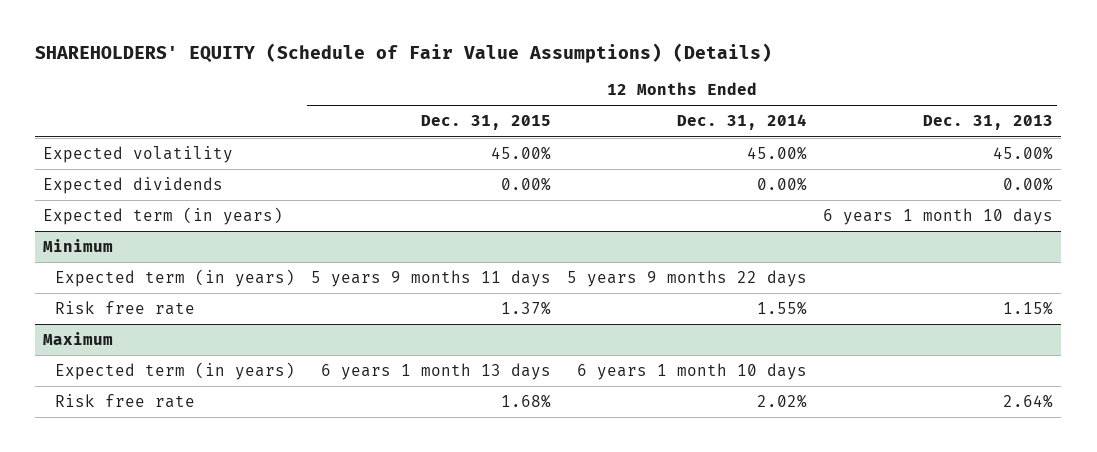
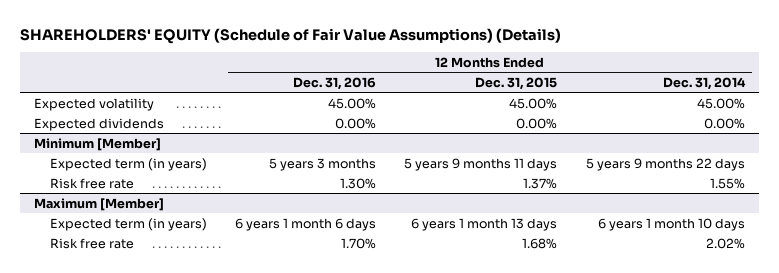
- | 12 Months Ended Dec. 31, 2015 | 12 Months Ended Dec. 31, 2014 | 12 Months Ended Dec. 31, 2013
+ | 12 Months Ended Dec. 31, 2016 | 12 Months Ended Dec. 31, 2015 | 12 Months Ended Dec. 31, 2014
- Expected term (in years) | | | 6 years 1 month 10 days
- Minimum
+ Minimum [Member]
- Maximum
+ Maximum [Member]

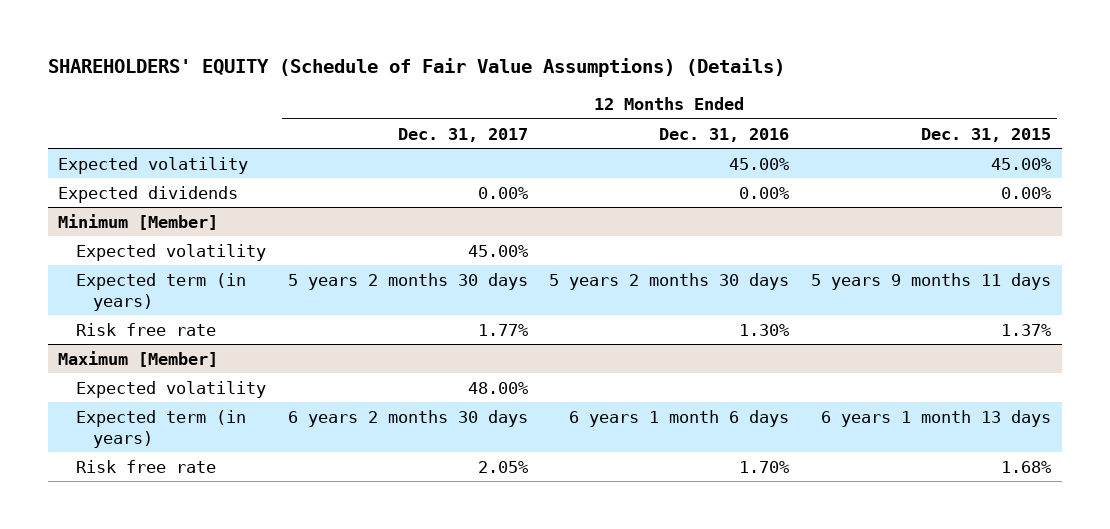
- | 12 Months Ended Dec. 31, 2016 | 12 Months Ended Dec. 31, 2015 | 12 Months Ended Dec. 31, 2014
+ | 12 Months Ended Dec. 31, 2017 | 12 Months Ended Dec. 31, 2016 | 12 Months Ended Dec. 31, 2015
@ Minimum [Member]
- Expected term (in years) | 5 years 3 months | 5 years 9 months 11 days | 5 years 9 months 22 days
+ Expected volatility | 45.00% | |
+ Expected term (in years) | 5 years 2 months 30 days | 5 years 2 months 30 days | 5 years 9 months 11 days
@ Maximum [Member]
+ Expected volatility | 48.00% | |

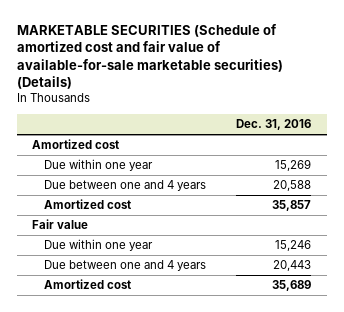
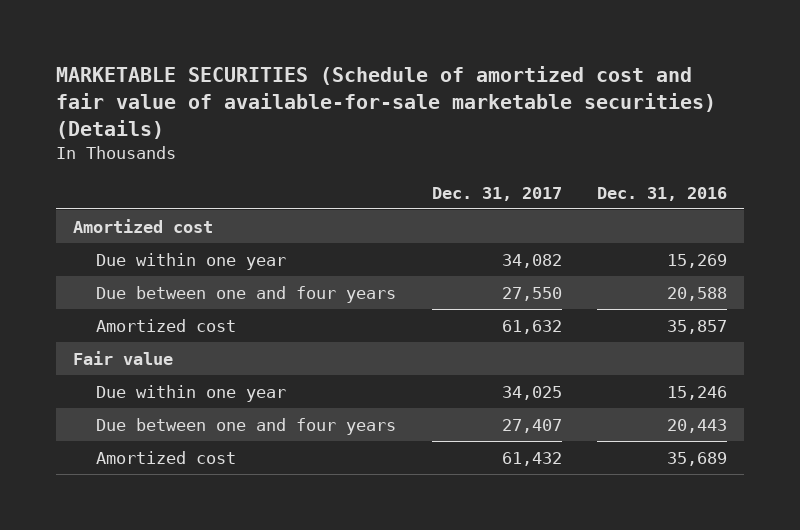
- | Dec. 31, 2016
+ | Dec. 31, 2017 | Dec. 31, 2016
- Due between one and 4 years | 20,588
+ Due between one and four years | 27,550 | 20,588
- Due between one and 4 years | 20,443
+ Due between one and four years | 27,407 | 20,443

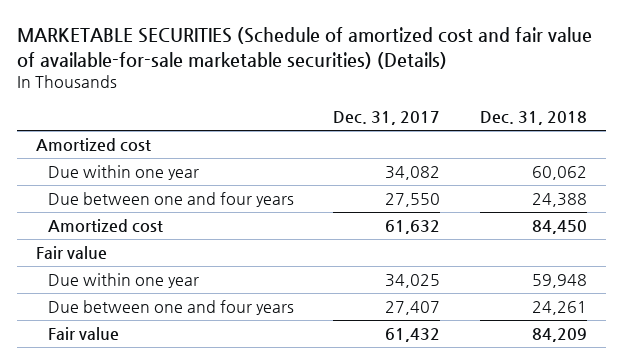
- | Dec. 31, 2017 | Dec. 31, 2016
+ | Dec. 31, 2017 | Dec. 31, 2018
- Amortized cost | 61,432 | 35,689
+ Fair value | 61,432 | 84,209

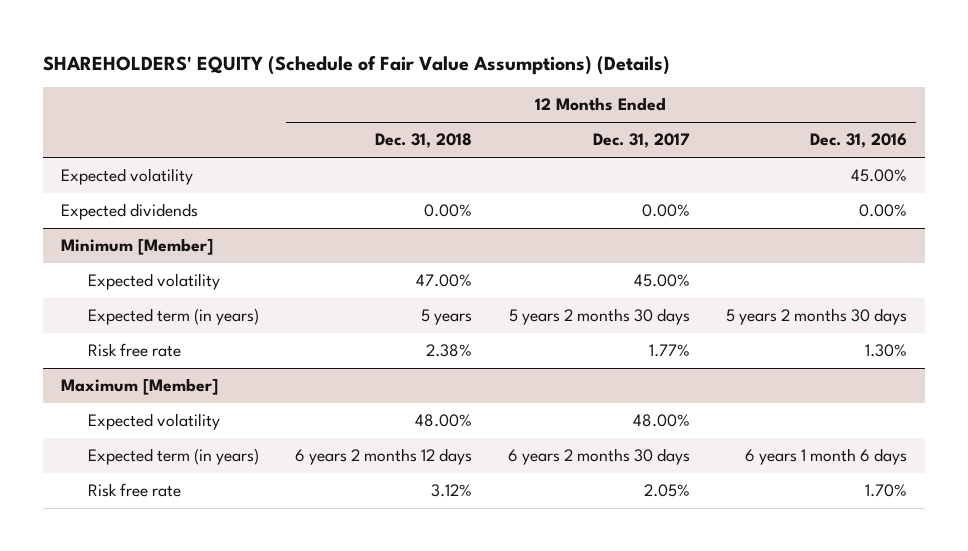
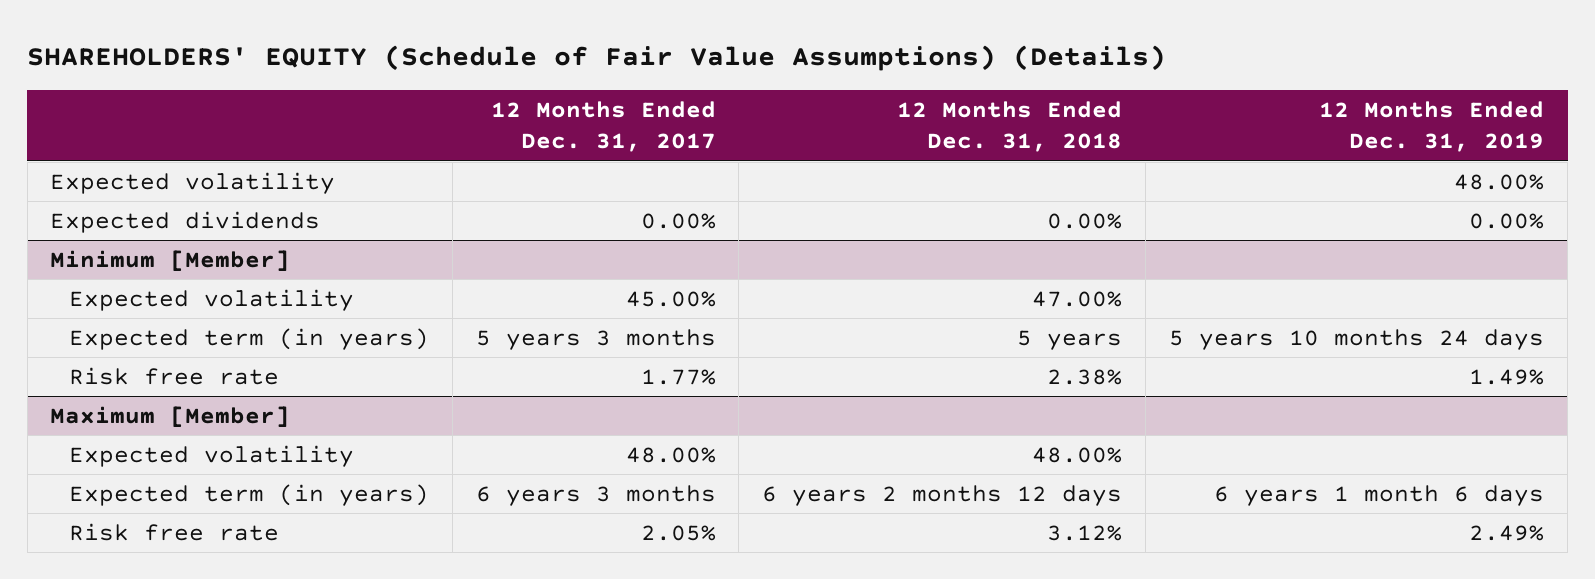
- | 12 Months Ended Dec. 31, 2018 | 12 Months Ended Dec. 31, 2017 | 12 Months Ended Dec. 31, 2016
+ | 12 Months Ended Dec. 31, 2017 | 12 Months Ended Dec. 31, 2018 | 12 Months Ended Dec. 31, 2019
@ Minimum [Member]
- Expected term (in years) | 5 years | 5 years 2 months 30 days | 5 years 2 months 30 days
+ Expected term (in years) | 5 years 3 months | 5 years | 5 years 10 months 24 days
@ Maximum [Member]
- Expected term (in years) | 6 years 2 months 12 days | 6 years 2 months 30 days | 6 years 1 month 6 days
+ Expected term (in years) | 6 years 3 months | 6 years 2 months 12 days | 6 years 1 month 6 days

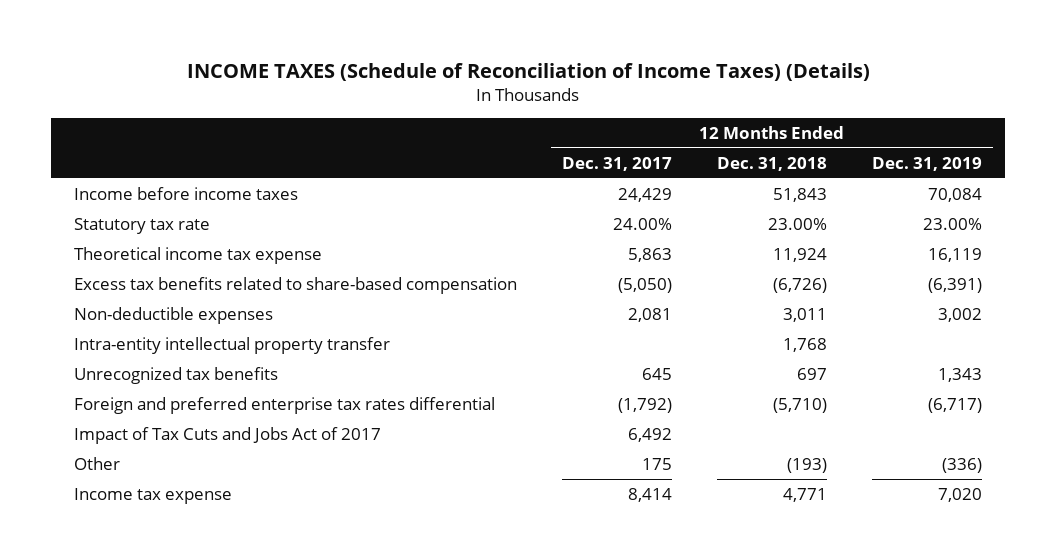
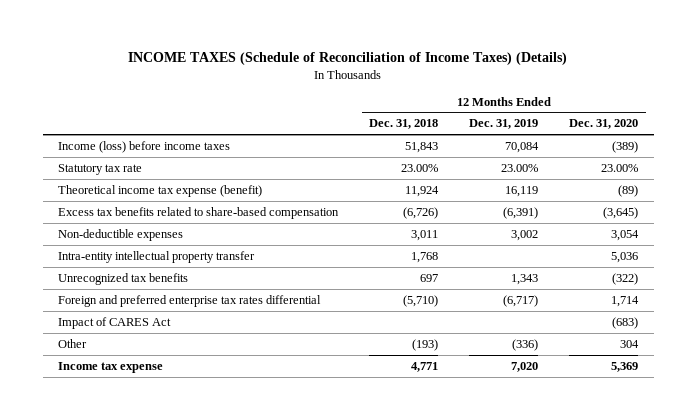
- | 12 Months Ended Dec. 31, 2017 | 12 Months Ended Dec. 31, 2018 | 12 Months Ended Dec. 31, 2019
+ | 12 Months Ended Dec. 31, 2018 | 12 Months Ended Dec. 31, 2019 | 12 Months Ended Dec. 31, 2020
- Income before income taxes | 24,429 | 51,843 | 70,084
+ Income (loss) before income taxes | 51,843 | 70,084 | (389)
- Theoretical income tax expense | 5,863 | 11,924 | 16,119
+ Theoretical income tax expense (benefit) | 11,924 | 16,119 | (89)
- Impact of Tax Cuts and Jobs Act of 2017 | 6,492 | |
+ Impact of CARES Act | | | (683)

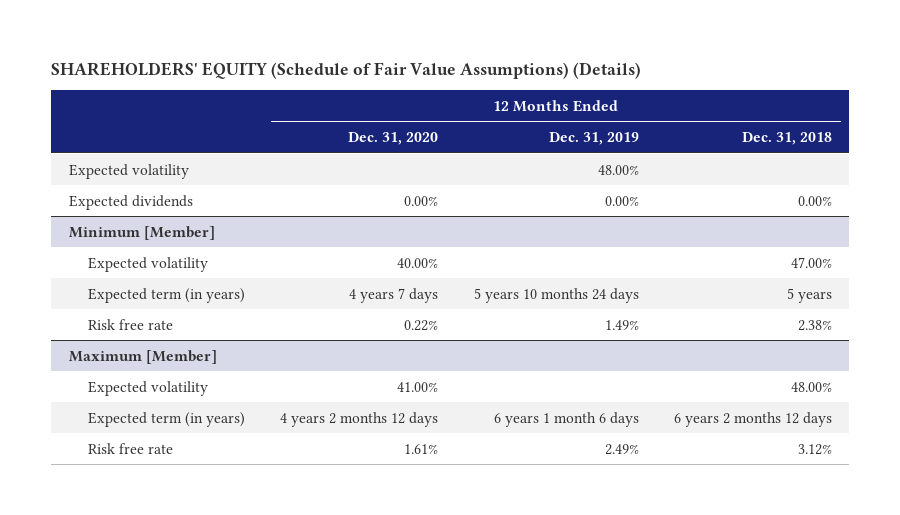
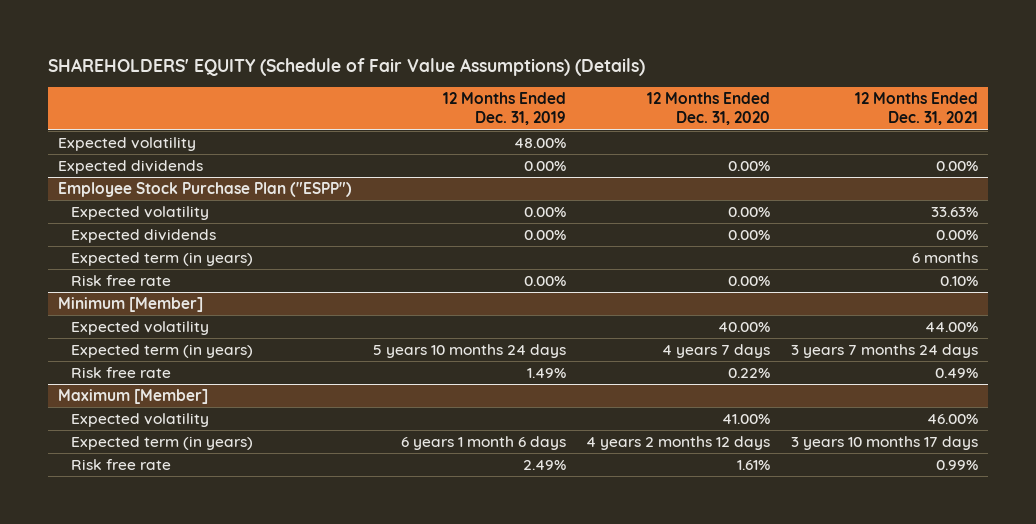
- | 12 Months Ended Dec. 31, 2020 | 12 Months Ended Dec. 31, 2019 | 12 Months Ended Dec. 31, 2018
+ | 12 Months Ended Dec. 31, 2019 | 12 Months Ended Dec. 31, 2020 | 12 Months Ended Dec. 31, 2021
+ Employee Stock Purchase Plan ("ESPP")
+ Expected volatility | 0.00% | 0.00% | 33.63%
+ Expected dividends | 0.00% | 0.00% | 0.00%
+ Expected term (in years) | | | 6 months
+ Risk free rate | 0.00% | 0.00% | 0.10%

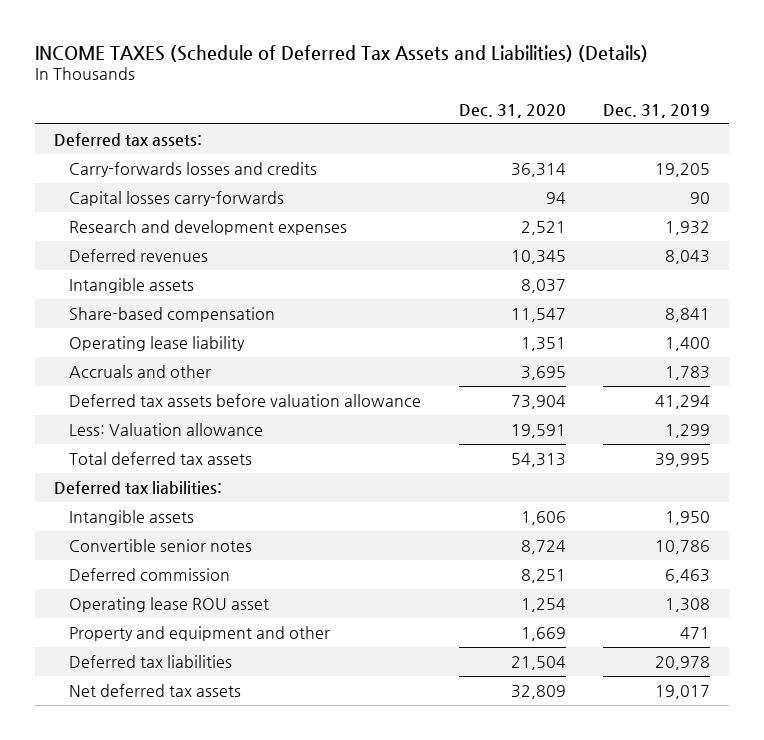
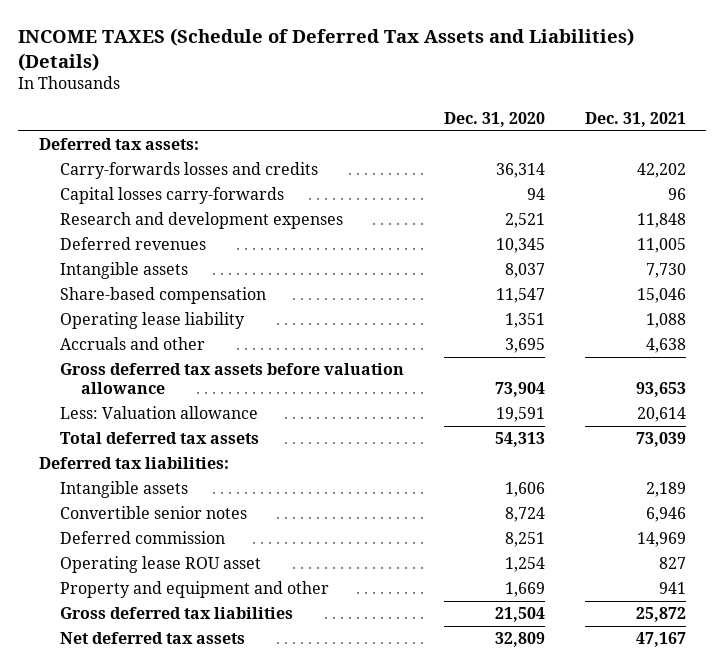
- | Dec. 31, 2020 | Dec. 31, 2019
+ | Dec. 31, 2020 | Dec. 31, 2021
- Deferred tax assets before valuation allowance | 73,904 | 41,294
+ Gross deferred tax assets before valuation allowance | 73,904 | 93,653
- Deferred tax liabilities | 21,504 | 20,978
+ Gross deferred tax liabilities | 21,504 | 25,872

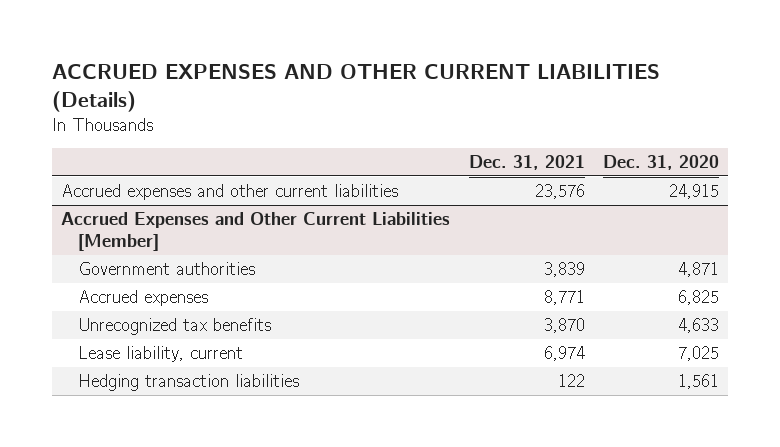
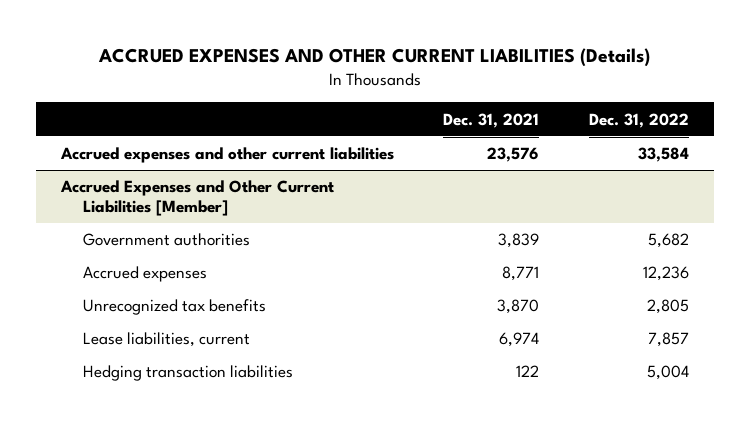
- | Dec. 31, 2021 | Dec. 31, 2020
+ | Dec. 31, 2021 | Dec. 31, 2022
@ Accrued Expenses and Other Current Liabilities [Member]
- Lease liability, current | 6,974 | 7,025
+ Lease liabilities, current | 6,974 | 7,857

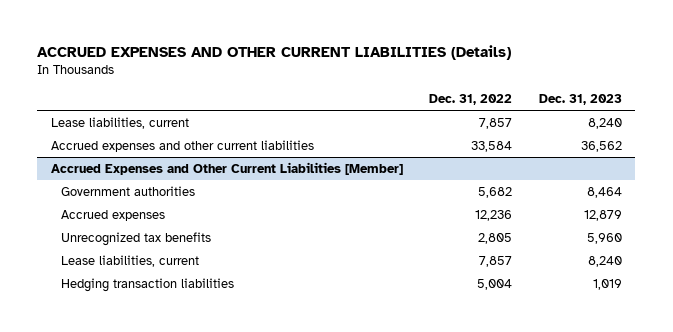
- | Dec. 31, 2021 | Dec. 31, 2022
+ | Dec. 31, 2022 | Dec. 31, 2023
+ Lease liabilities, current | 7,857 | 8,240

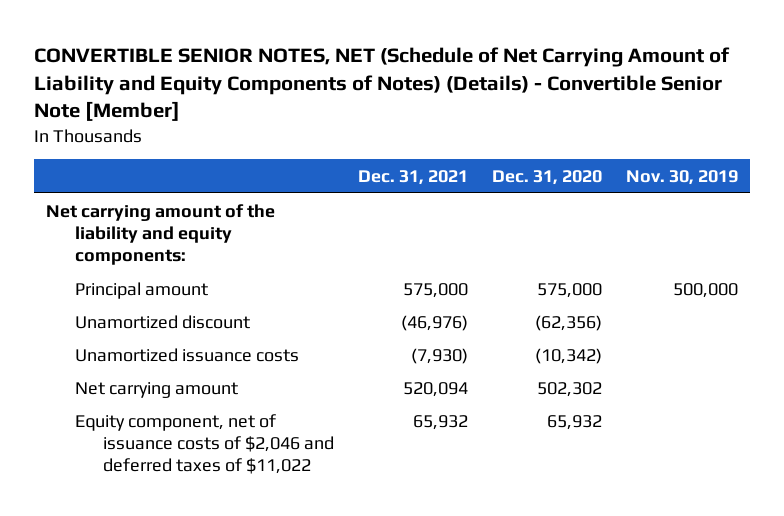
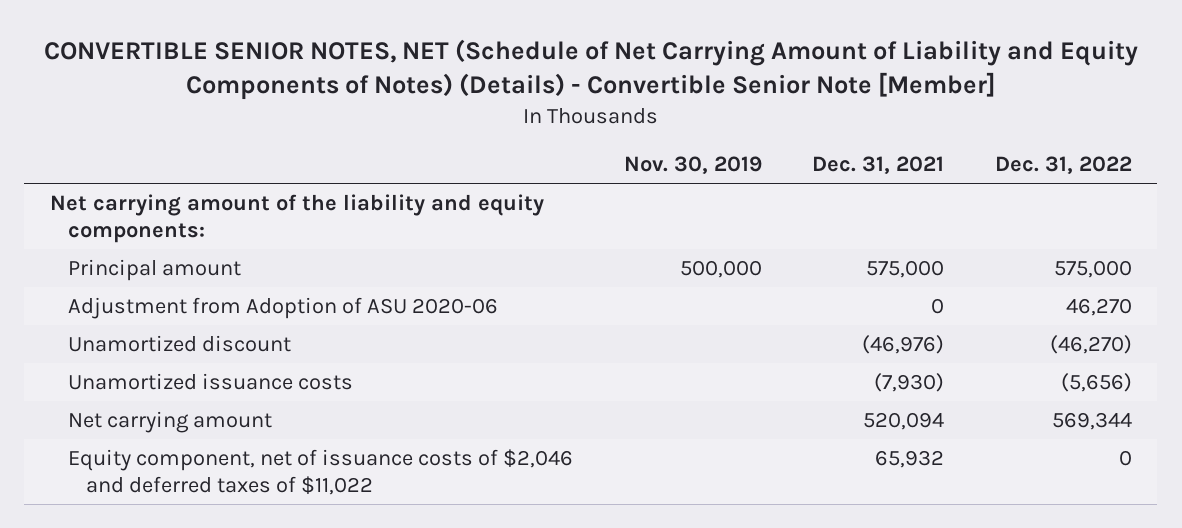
- | Dec. 31, 2021 | Dec. 31, 2020 | Nov. 30, 2019
+ | Nov. 30, 2019 | Dec. 31, 2021 | Dec. 31, 2022
+ Adjustment from Adoption of ASU 2020-06 | | 0 | 46,270

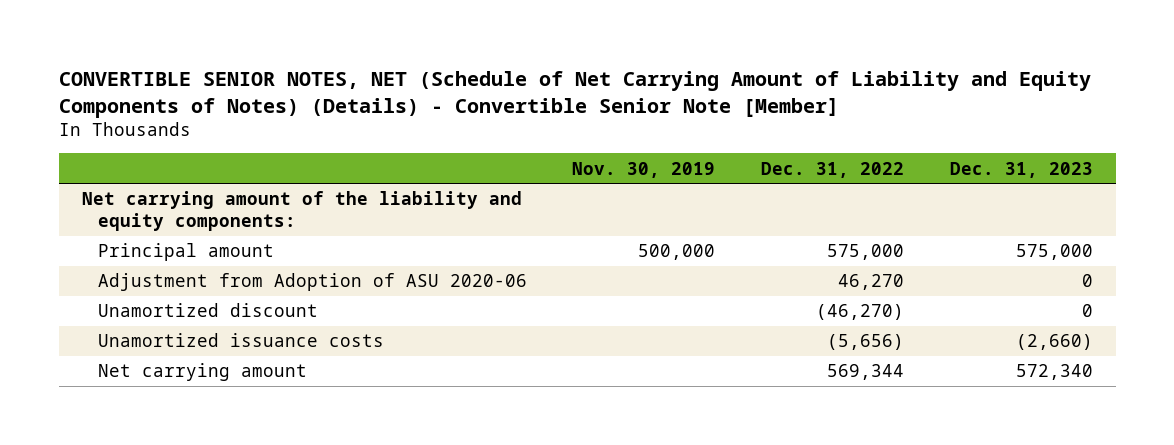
- | Nov. 30, 2019 | Dec. 31, 2021 | Dec. 31, 2022
+ | Nov. 30, 2019 | Dec. 31, 2022 | Dec. 31, 2023
- Equity component, net of issuance costs of $2,046 and deferred taxes of $11,022 | | 65,932 | 0

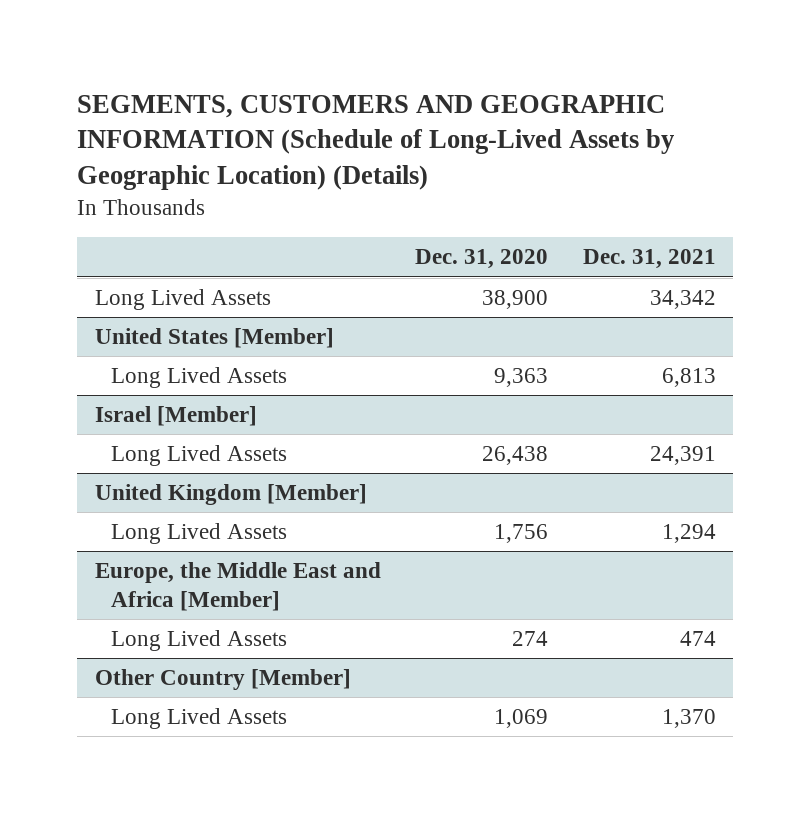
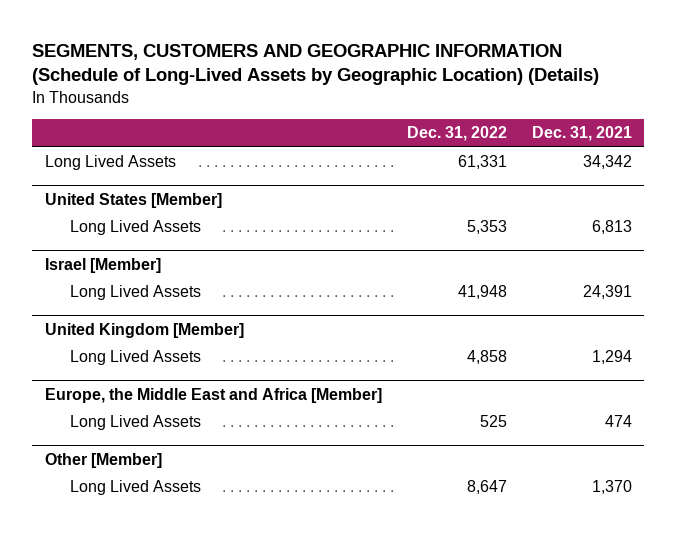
- | Dec. 31, 2020 | Dec. 31, 2021
+ | Dec. 31, 2022 | Dec. 31, 2021
- Other Country [Member]
+ Other [Member]

